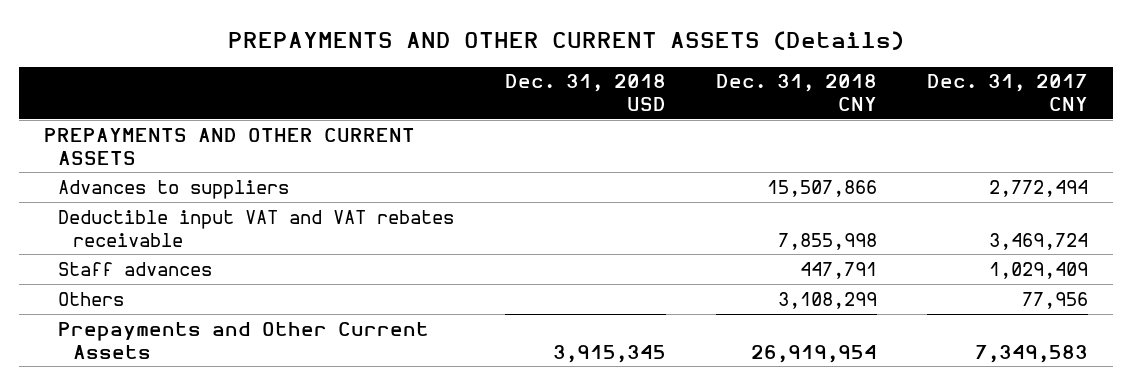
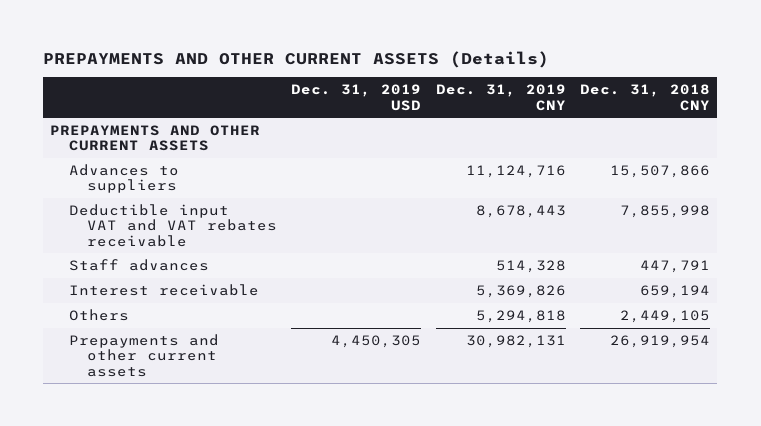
- | Dec. 31, 2018 USD | Dec. 31, 2018 CNY | Dec. 31, 2017 CNY
+ | Dec. 31, 2019 USD | Dec. 31, 2019 CNY | Dec. 31, 2018 CNY
- Others | | 3,108,299 | 77,956
- Prepayments and Other Current Assets | 3,915,345 | 26,919,954 | 7,349,583
+ Interest receivable | | 5,369,826 | 659,194
+ Others | | 5,294,818 | 2,449,105
+ Prepayments and other current assets | 4,450,305 | 30,982,131 | 26,919,954

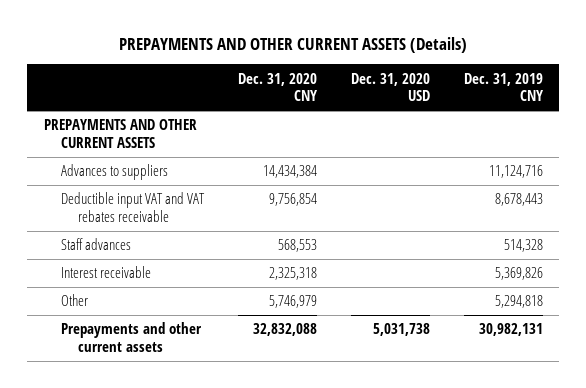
- | Dec. 31, 2019 USD | Dec. 31, 2019 CNY | Dec. 31, 2018 CNY
+ | Dec. 31, 2020 CNY | Dec. 31, 2020 USD | Dec. 31, 2019 CNY
- Others | | 5,294,818 | 2,449,105
+ Other | 5,746,979 | | 5,294,818

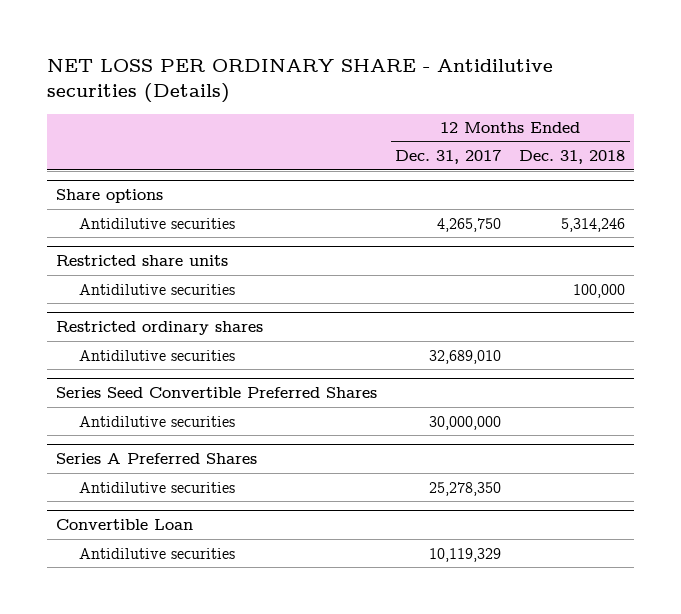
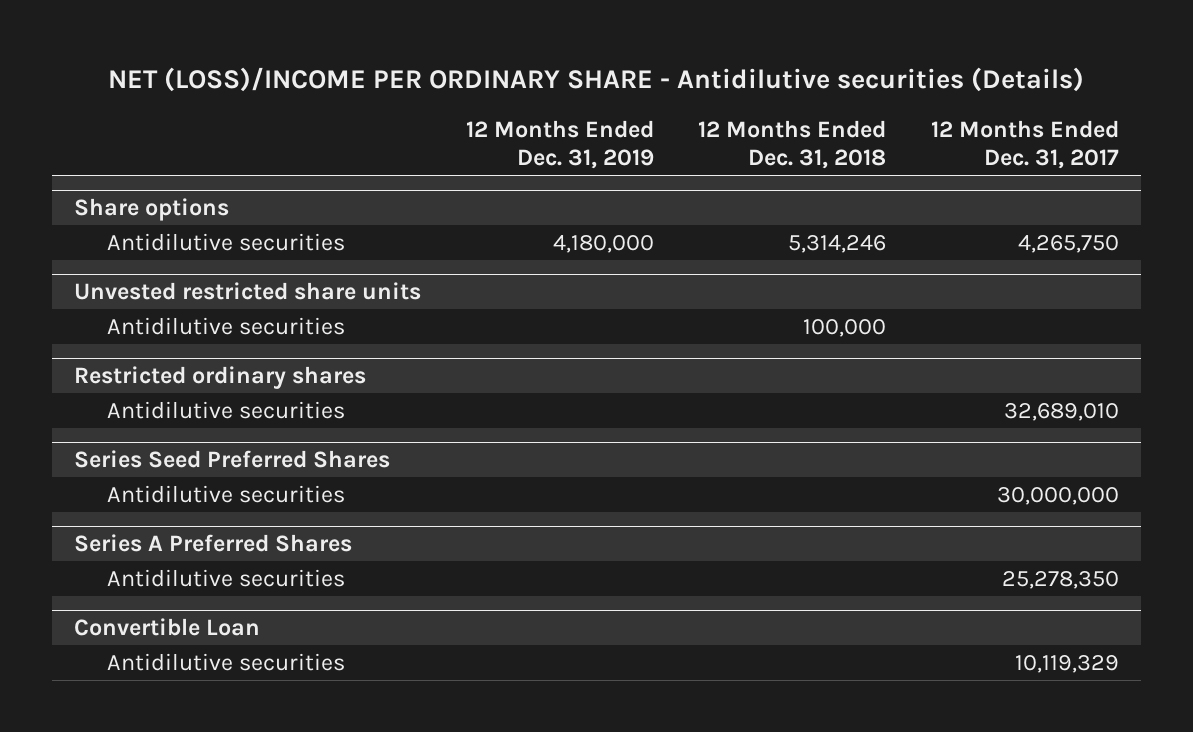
- NET LOSS PER ORDINARY SHARE - Antidilutive securities (Details)
+ NET (LOSS)/INCOME PER ORDINARY SHARE - Antidilutive securities (Details)
- | 12 Months Ended Dec. 31, 2017 | 12 Months Ended Dec. 31, 2018
+ | 12 Months Ended Dec. 31, 2019 | 12 Months Ended Dec. 31, 2018 | 12 Months Ended Dec. 31, 2017
- Restricted share units
+ Unvested restricted share units
- Series Seed Convertible Preferred Shares
+ Series Seed Preferred Shares

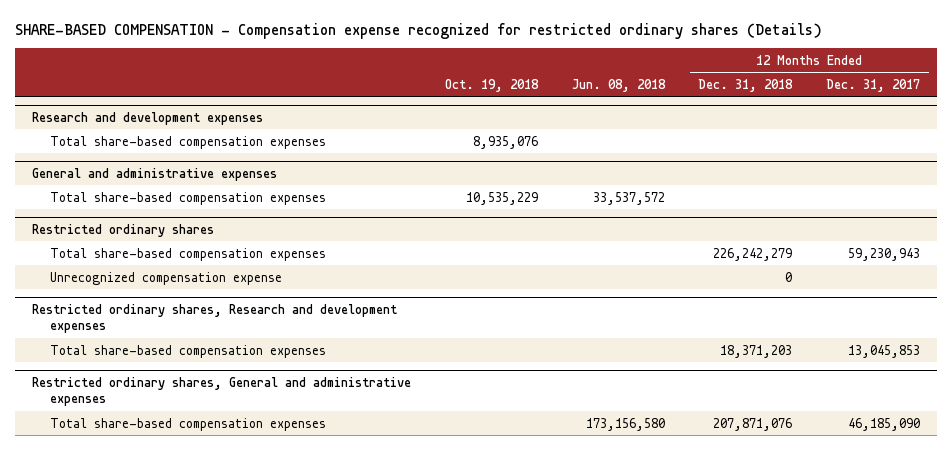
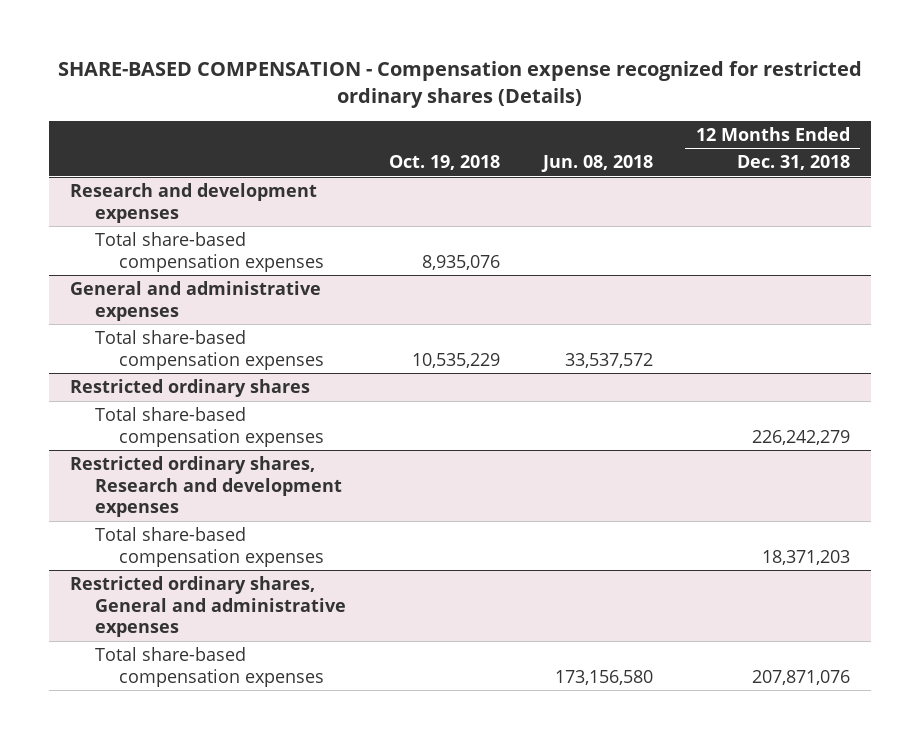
- | Oct. 19, 2018 | Jun. 08, 2018 | 12 Months Ended Dec. 31, 2018 | 12 Months Ended Dec. 31, 2017
+ | Oct. 19, 2018 | Jun. 08, 2018 | 12 Months Ended Dec. 31, 2018
@ Restricted ordinary shares
- Unrecognized compensation expense | | | 0 |

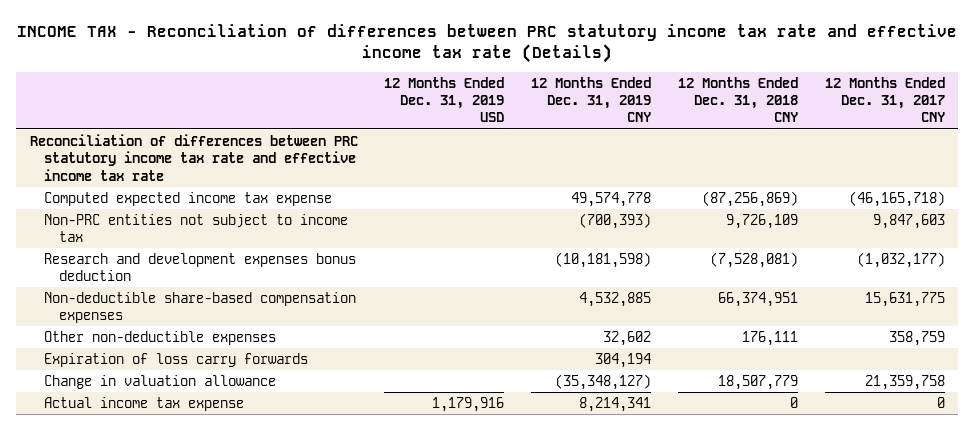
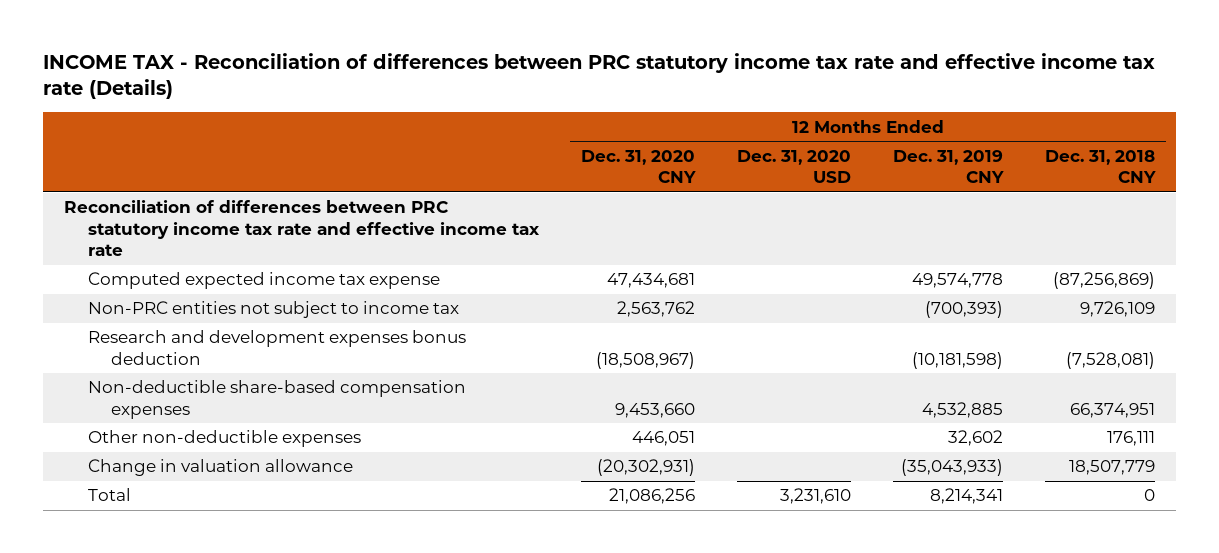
- | 12 Months Ended Dec. 31, 2019 USD | 12 Months Ended Dec. 31, 2019 CNY | 12 Months Ended Dec. 31, 2018 CNY | 12 Months Ended Dec. 31, 2017 CNY
+ | 12 Months Ended Dec. 31, 2020 CNY | 12 Months Ended Dec. 31, 2020 USD | 12 Months Ended Dec. 31, 2019 CNY | 12 Months Ended Dec. 31, 2018 CNY
- Expiration of loss carry forwards | | 304,194 | |
- Change in valuation allowance | | (35,348,127) | 18,507,779 | 21,359,758
- Actual income tax expense | 1,179,916 | 8,214,341 | 0 | 0
+ Change in valuation allowance | (20,302,931) | | (35,043,933) | 18,507,779
+ Total | 21,086,256 | 3,231,610 | 8,214,341 | 0

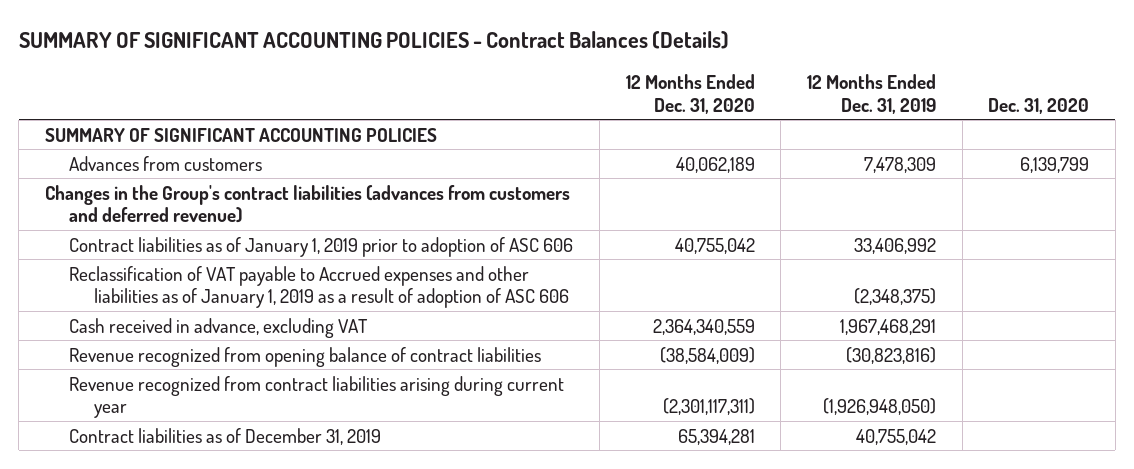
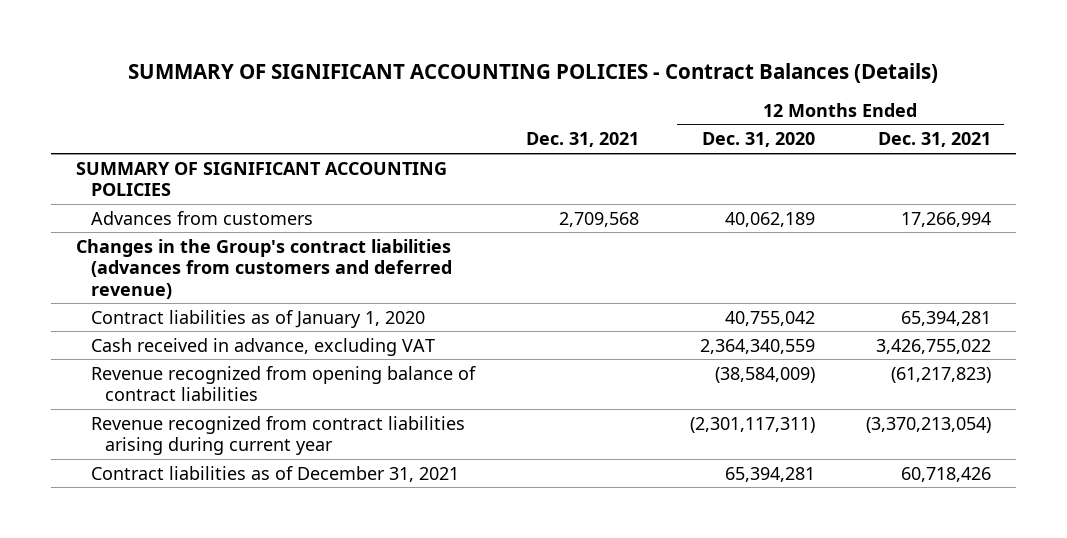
- | 12 Months Ended Dec. 31, 2020 | 12 Months Ended Dec. 31, 2019 | Dec. 31, 2020
+ | Dec. 31, 2021 | 12 Months Ended Dec. 31, 2020 | 12 Months Ended Dec. 31, 2021
- Contract liabilities as of January 1, 2019 prior to adoption of ASC 606 | 40,755,042 | 33,406,992 |
- Reclassification of VAT payable to Accrued expenses and other liabilities as of January 1, 2019 as a result of adoption of ASC 606 | | (2,348,375) |
+ Contract liabilities as of January 1, 2020 | | 40,755,042 | 65,394,281
- Contract liabilities as of December 31, 2019 | 65,394,281 | 40,755,042 |
+ Contract liabilities as of December 31, 2021 | | 65,394,281 | 60,718,426

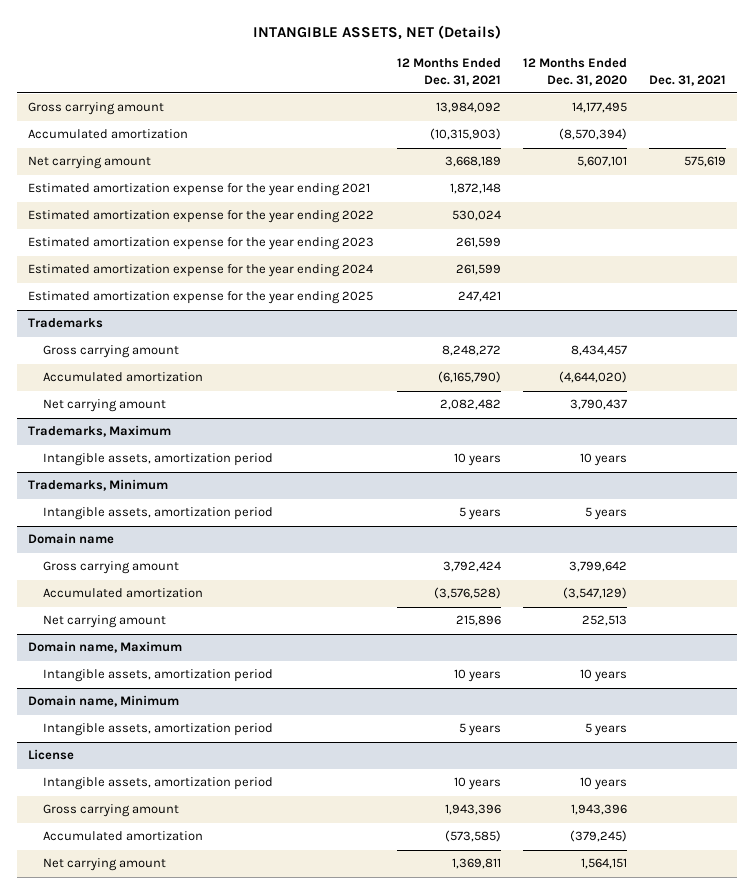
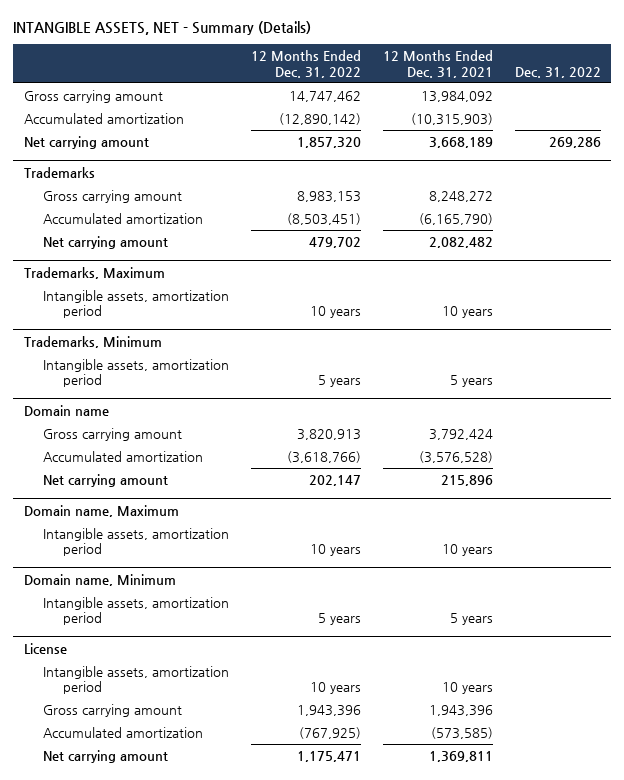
- INTANGIBLE ASSETS, NET (Details)
+ INTANGIBLE ASSETS, NET - Summary (Details)
- | 12 Months Ended Dec. 31, 2021 | 12 Months Ended Dec. 31, 2020 | Dec. 31, 2021
+ | 12 Months Ended Dec. 31, 2022 | 12 Months Ended Dec. 31, 2021 | Dec. 31, 2022
- Estimated amortization expense for the year ending 2021 | 1,872,148 | |
- Estimated amortization expense for the year ending 2022 | 530,024 | |
- Estimated amortization expense for the year ending 2023 | 261,599 | |
- Estimated amortization expense for the year ending 2024 | 261,599 | |
- Estimated amortization expense for the year ending 2025 | 247,421 | |

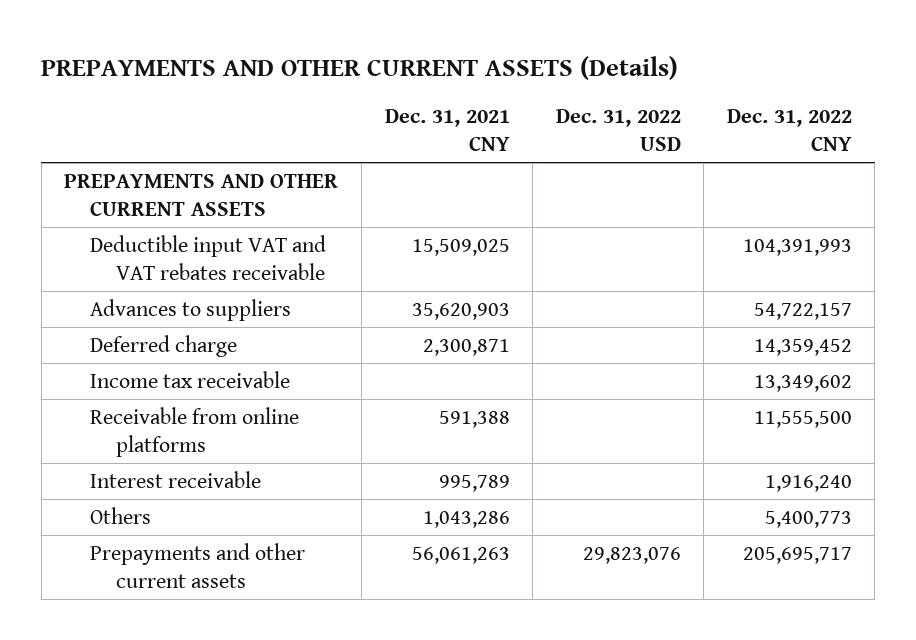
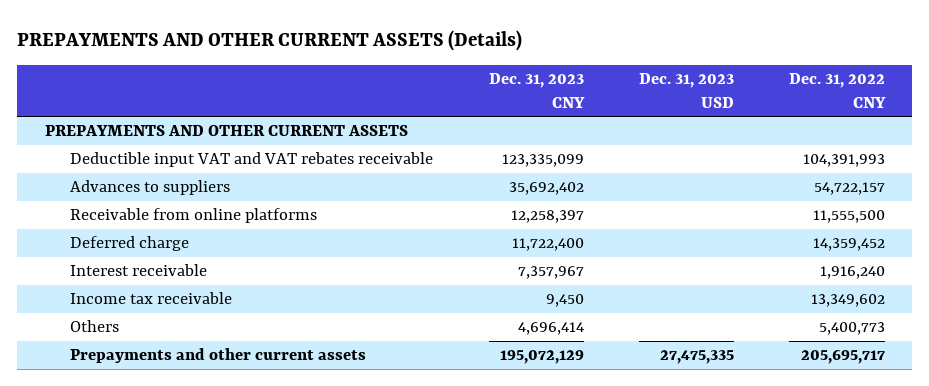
- | Dec. 31, 2021 CNY | Dec. 31, 2022 USD | Dec. 31, 2022 CNY
+ | Dec. 31, 2023 CNY | Dec. 31, 2023 USD | Dec. 31, 2022 CNY
moved down: Deferred charge | 11,722,400 | | 14,359,452
moved down: Income tax receivable | 9,450 | | 13,349,602

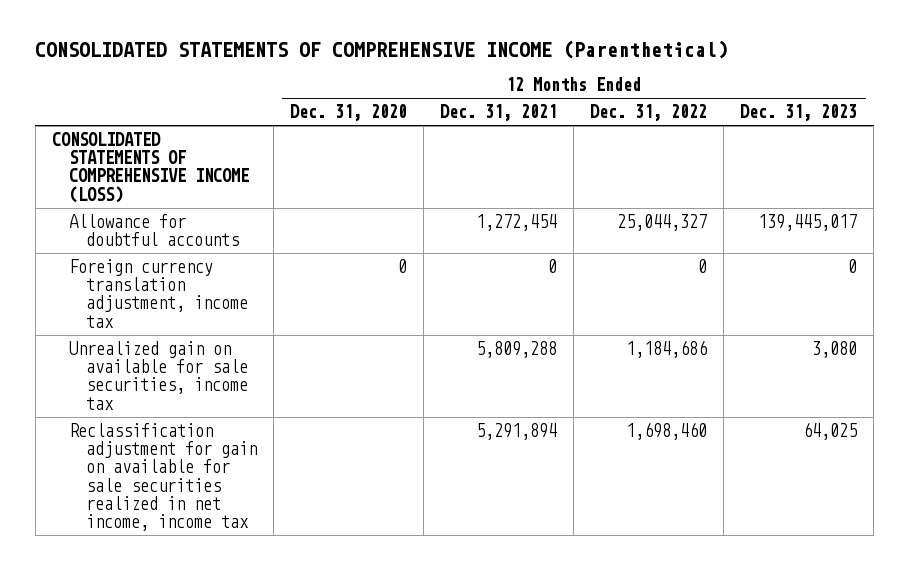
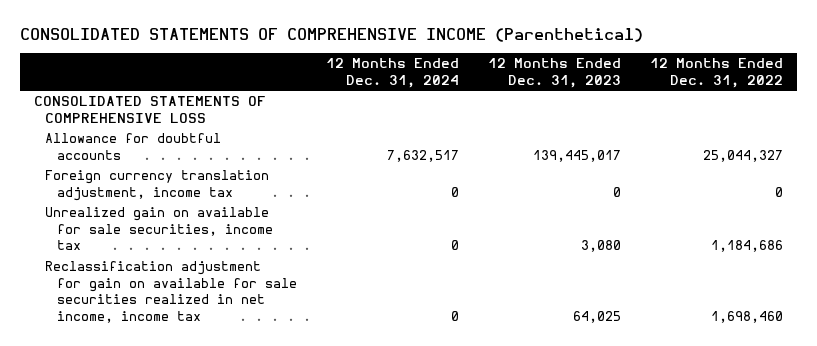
- | 12 Months Ended Dec. 31, 2020 | 12 Months Ended Dec. 31, 2021 | 12 Months Ended Dec. 31, 2022 | 12 Months Ended Dec. 31, 2023
+ | 12 Months Ended Dec. 31, 2024 | 12 Months Ended Dec. 31, 2023 | 12 Months Ended Dec. 31, 2022
- CONSOLIDATED STATEMENTS OF COMPREHENSIVE INCOME (LOSS)
+ CONSOLIDATED STATEMENTS OF COMPREHENSIVE LOSS

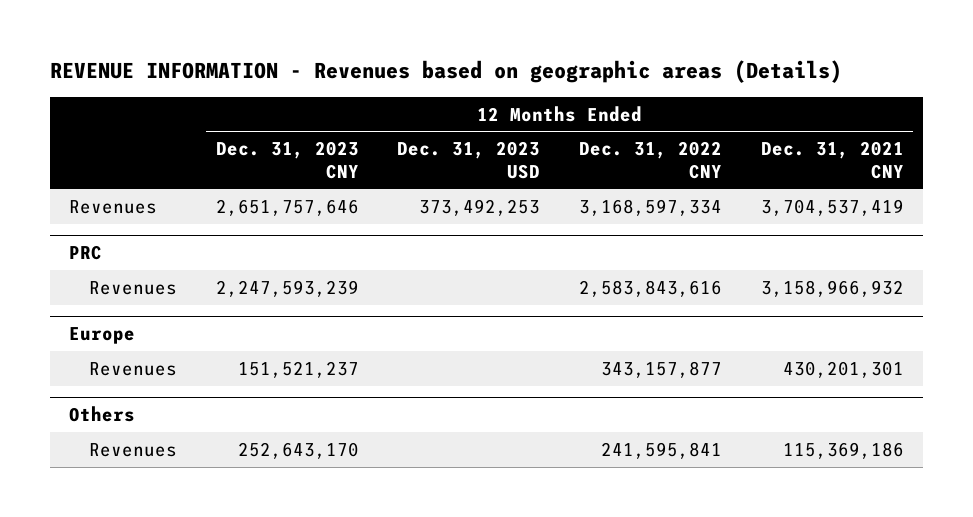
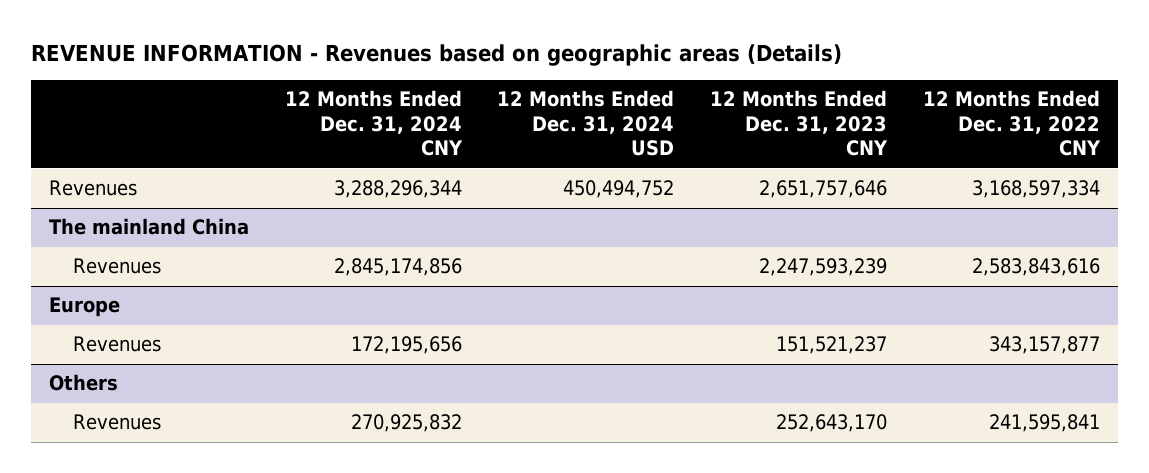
- | 12 Months Ended Dec. 31, 2023 CNY | 12 Months Ended Dec. 31, 2023 USD | 12 Months Ended Dec. 31, 2022 CNY | 12 Months Ended Dec. 31, 2021 CNY
+ | 12 Months Ended Dec. 31, 2024 CNY | 12 Months Ended Dec. 31, 2024 USD | 12 Months Ended Dec. 31, 2023 CNY | 12 Months Ended Dec. 31, 2022 CNY
- PRC
+ The mainland China

